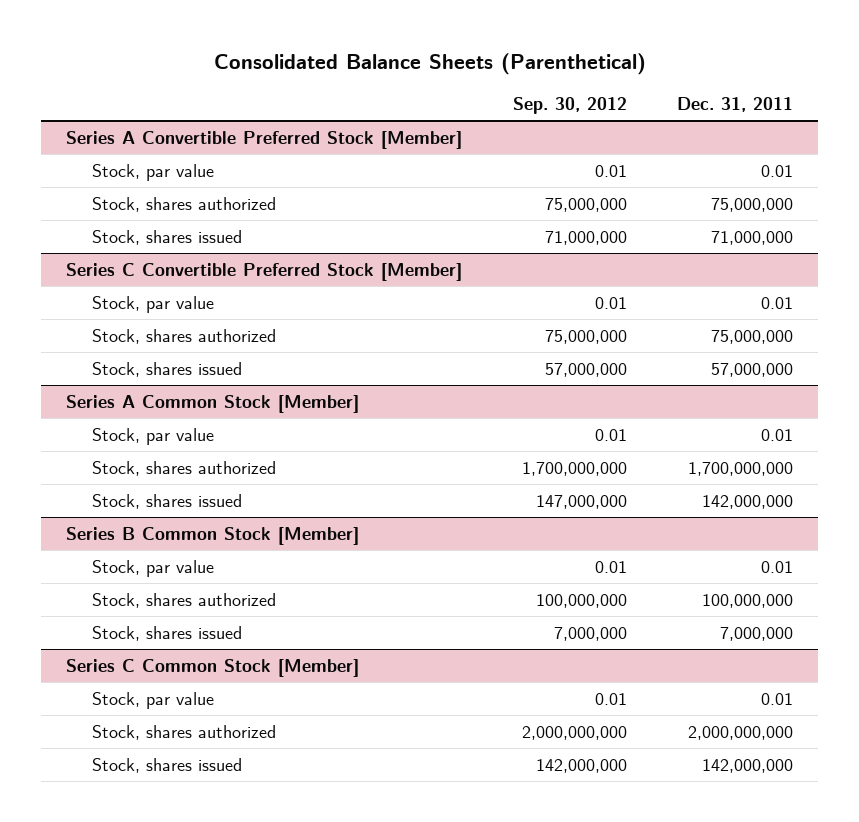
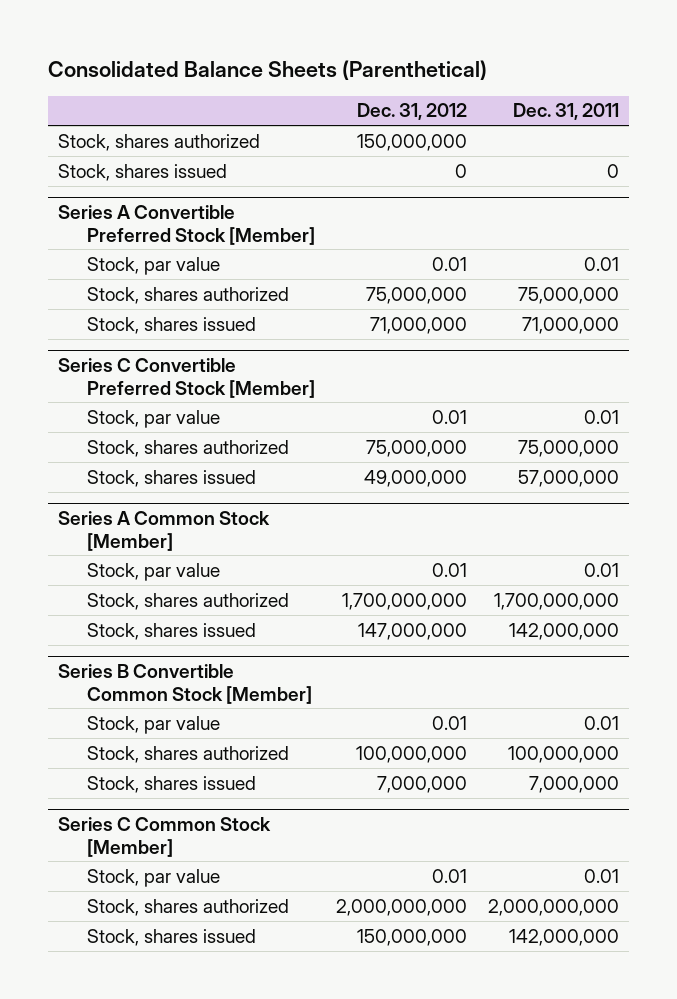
- | Sep. 30, 2012 | Dec. 31, 2011
+ | Dec. 31, 2012 | Dec. 31, 2011
+ Stock, shares authorized | 150,000,000 |
+ Stock, shares issued | 0 | 0
- Series B Common Stock [Member]
+ Series B Convertible Common Stock [Member]

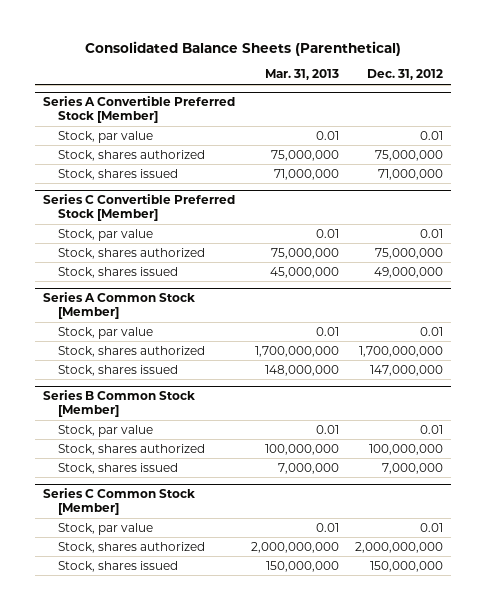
- | Dec. 31, 2012 | Dec. 31, 2011
+ | Mar. 31, 2013 | Dec. 31, 2012
- Stock, shares authorized | 150,000,000 |
- Stock, shares issued | 0 | 0
- Series B Convertible Common Stock [Member]
+ Series B Common Stock [Member]

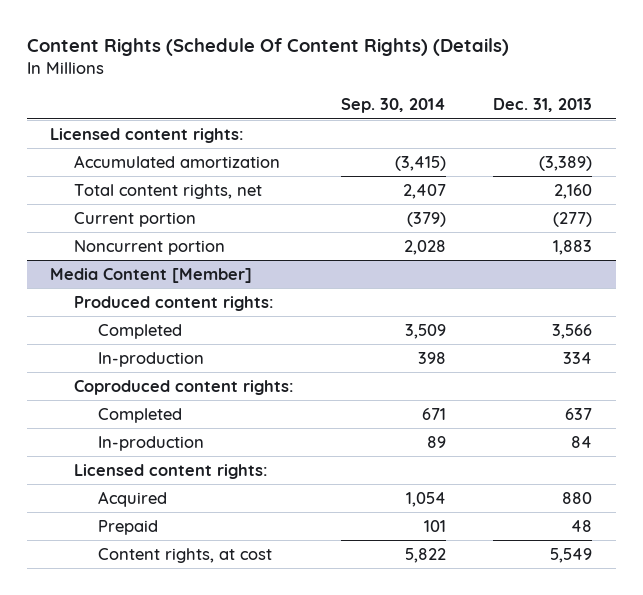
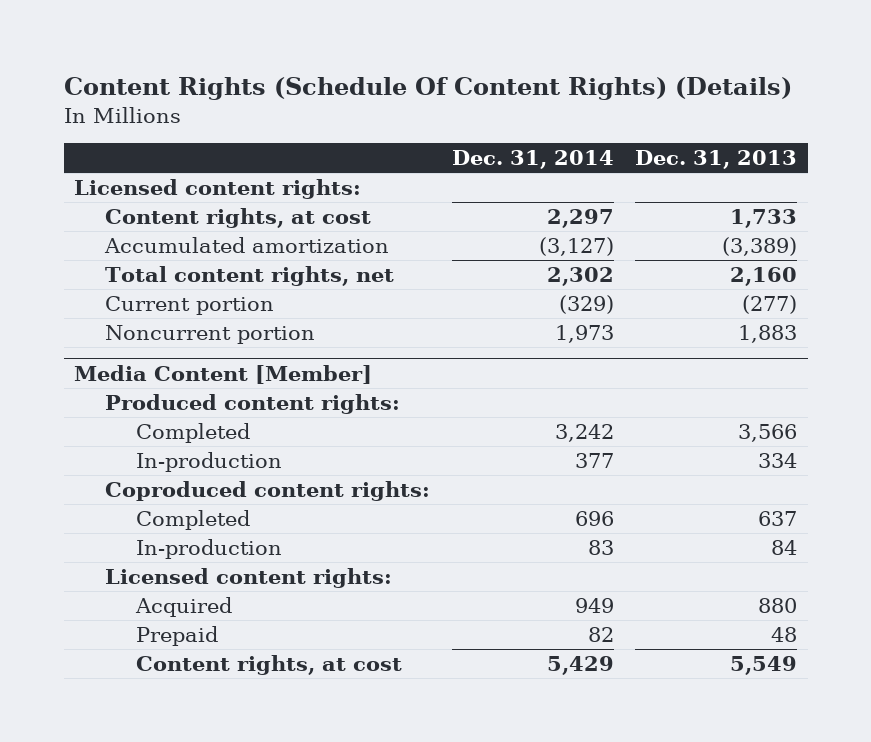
- | Sep. 30, 2014 | Dec. 31, 2013
+ | Dec. 31, 2014 | Dec. 31, 2013
+ Content rights, at cost | 2,297 | 1,733

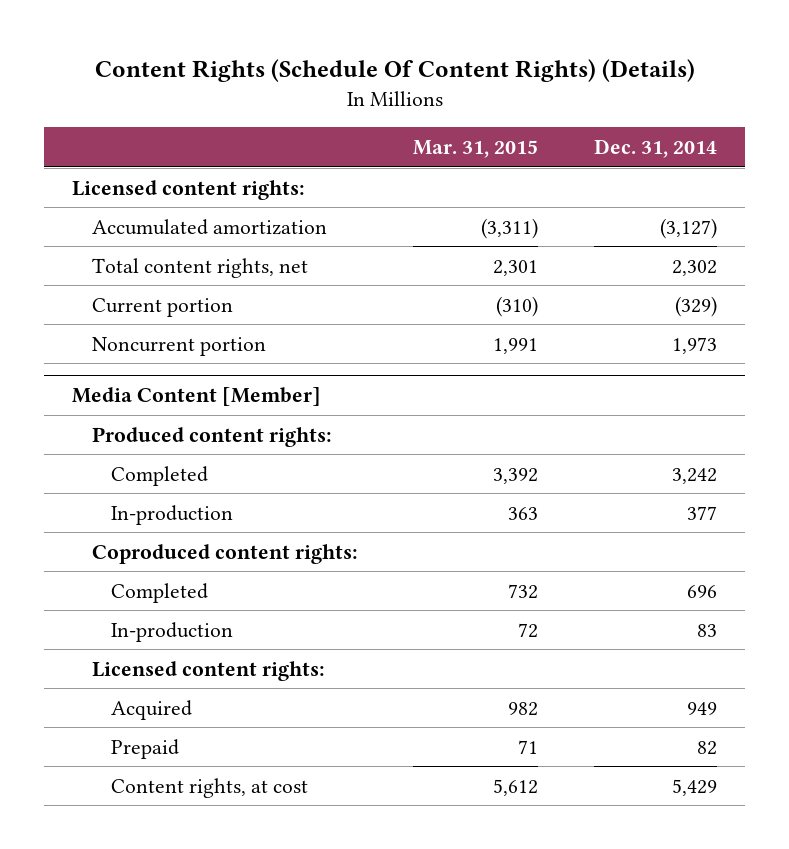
- | Dec. 31, 2014 | Dec. 31, 2013
+ | Mar. 31, 2015 | Dec. 31, 2014
- Content rights, at cost | 2,297 | 1,733

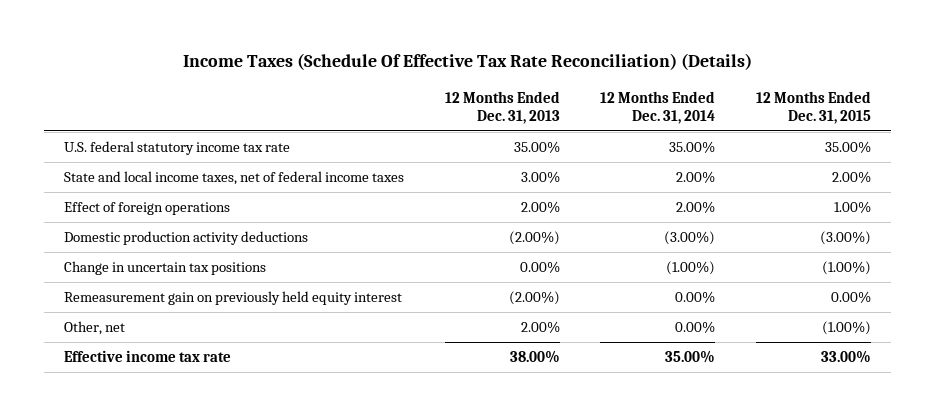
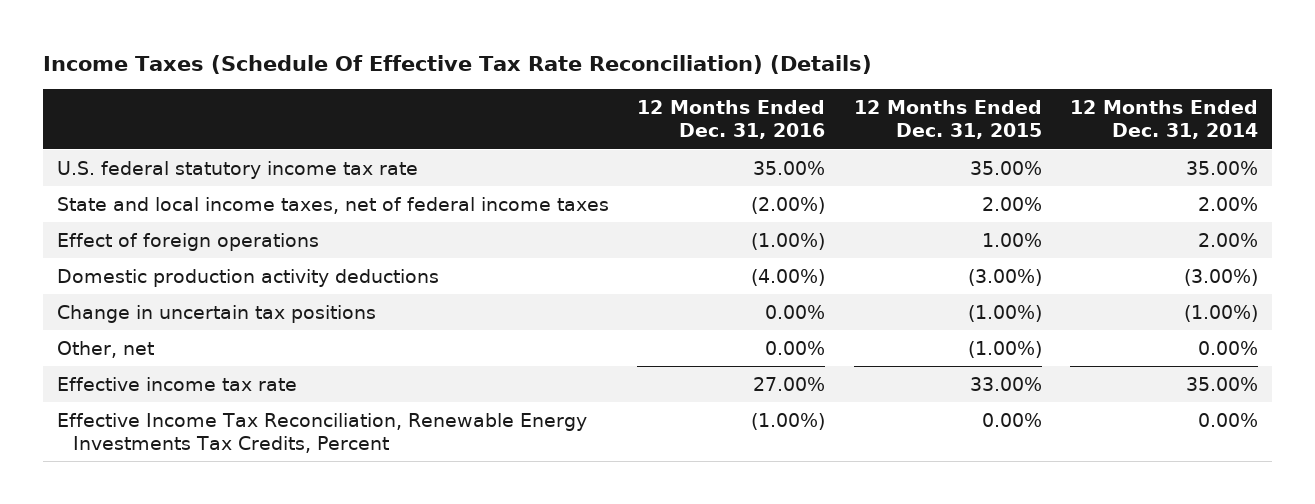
- | 12 Months Ended Dec. 31, 2013 | 12 Months Ended Dec. 31, 2014 | 12 Months Ended Dec. 31, 2015
+ | 12 Months Ended Dec. 31, 2016 | 12 Months Ended Dec. 31, 2015 | 12 Months Ended Dec. 31, 2014
- Remeasurement gain on previously held equity interest | (2.00%) | 0.00% | 0.00%
+ Effective Income Tax Reconciliation, Renewable Energy Investments Tax Credits, Percent | (1.00%) | 0.00% | 0.00%

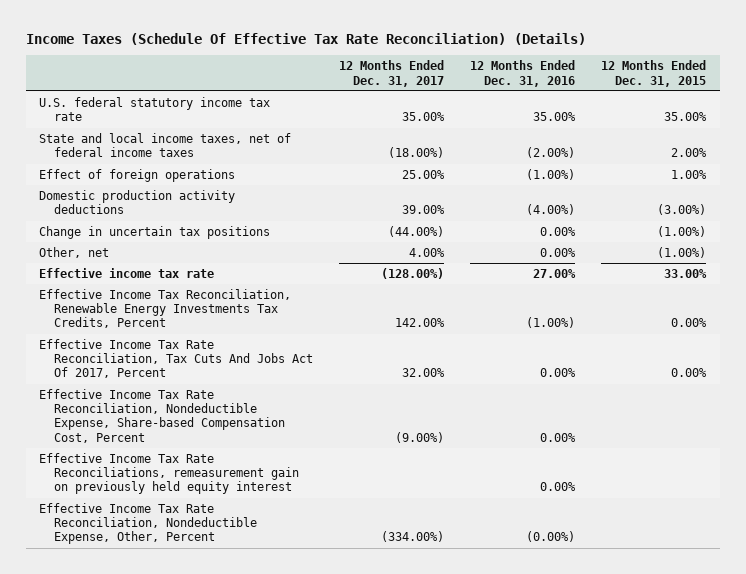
- | 12 Months Ended Dec. 31, 2016 | 12 Months Ended Dec. 31, 2015 | 12 Months Ended Dec. 31, 2014
+ | 12 Months Ended Dec. 31, 2017 | 12 Months Ended Dec. 31, 2016 | 12 Months Ended Dec. 31, 2015
+ Effective Income Tax Rate Reconciliation, Tax Cuts And Jobs Act Of 2017, Percent | 32.00% | 0.00% | 0.00%
+ Effective Income Tax Rate Reconciliation, Nondeductible Expense, Share-based Compensation Cost, Percent | (9.00%) | 0.00% |
+ Effective Income Tax Rate Reconciliations, remeasurement gain on previously held equity interest | | 0.00% |
+ Effective Income Tax Rate Reconciliation, Nondeductible Expense, Other, Percent | (334.00%) | (0.00%) |

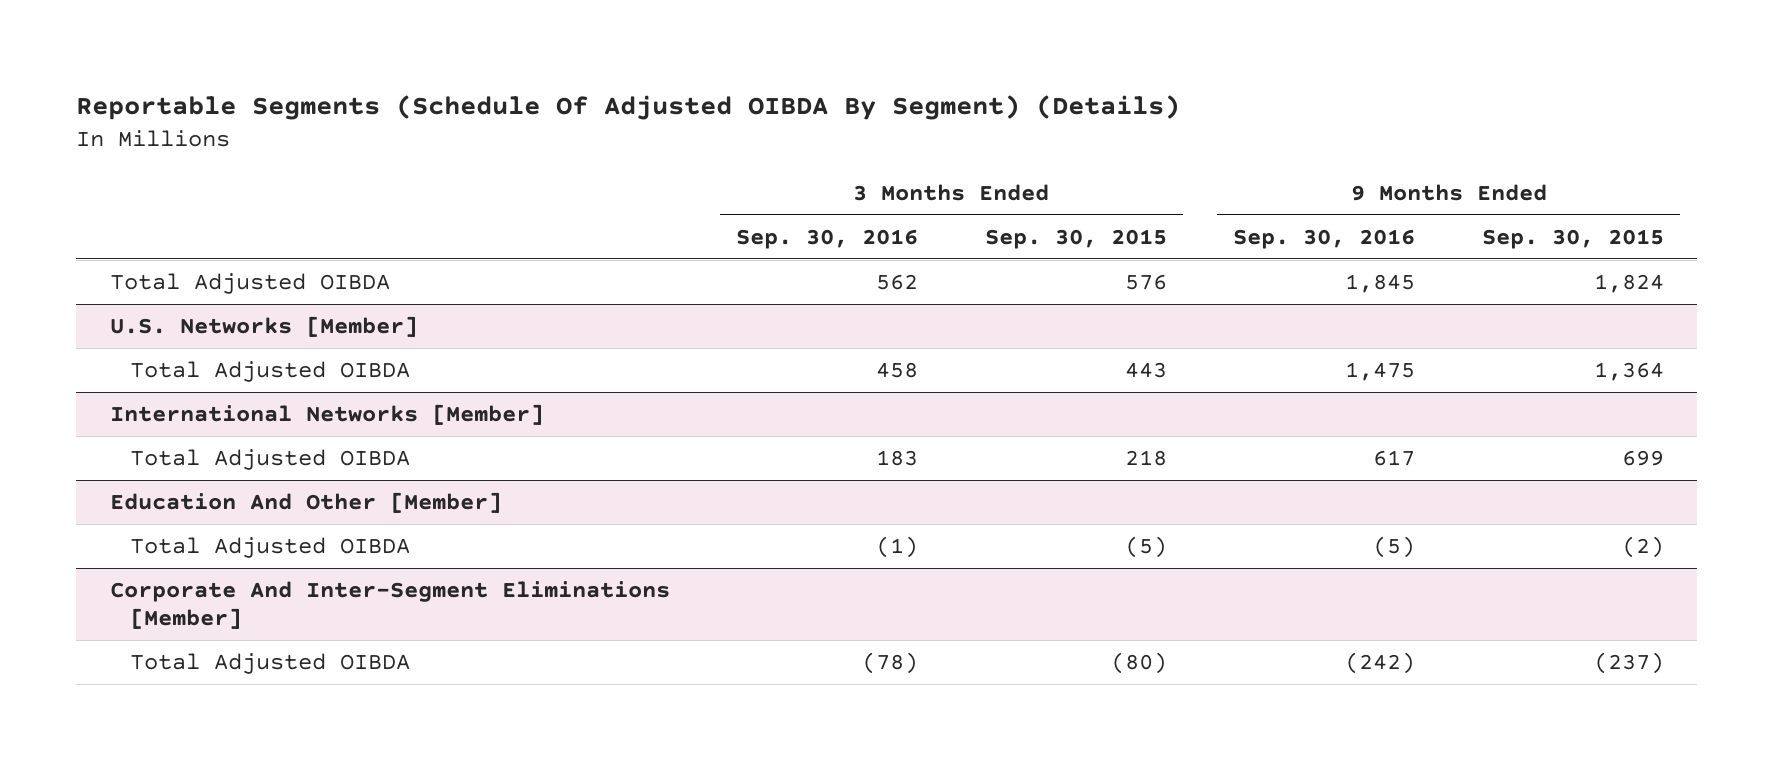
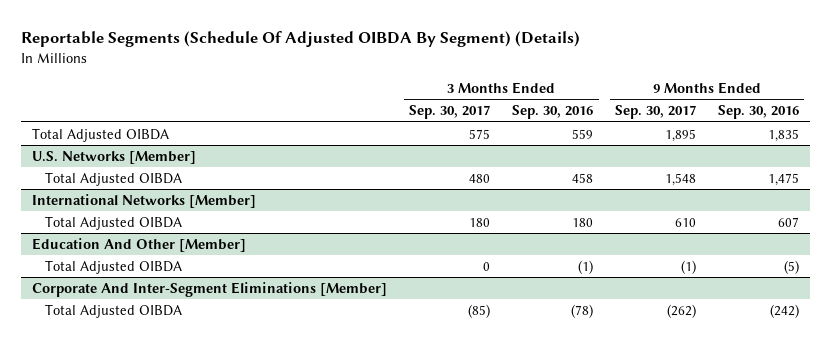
- | 3 Months Ended Sep. 30, 2016 | 3 Months Ended Sep. 30, 2015 | 9 Months Ended Sep. 30, 2016 | 9 Months Ended Sep. 30, 2015
+ | 3 Months Ended Sep. 30, 2017 | 3 Months Ended Sep. 30, 2016 | 9 Months Ended Sep. 30, 2017 | 9 Months Ended Sep. 30, 2016
- Total Adjusted OIBDA | 562 | 576 | 1,845 | 1,824
+ Total Adjusted OIBDA | 575 | 559 | 1,895 | 1,835
@ International Networks [Member]
- Total Adjusted OIBDA | 183 | 218 | 617 | 699
+ Total Adjusted OIBDA | 180 | 180 | 610 | 607

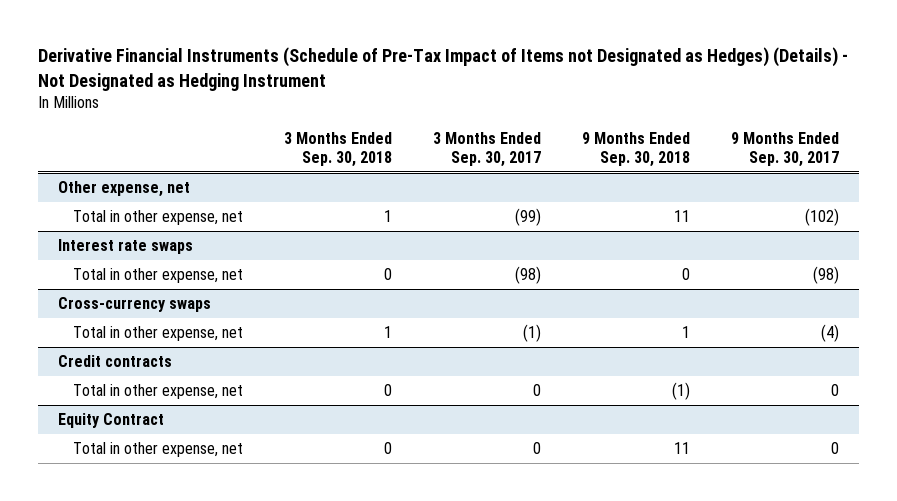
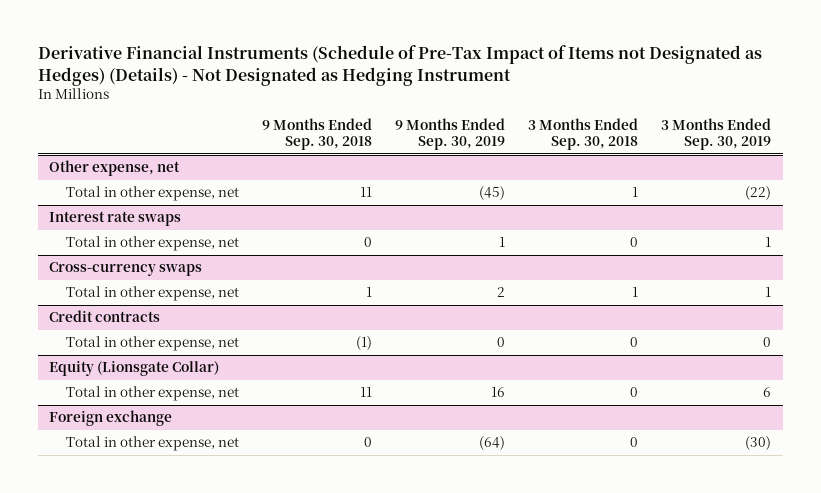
- | 3 Months Ended Sep. 30, 2018 | 3 Months Ended Sep. 30, 2017 | 9 Months Ended Sep. 30, 2018 | 9 Months Ended Sep. 30, 2017
+ | 9 Months Ended Sep. 30, 2018 | 9 Months Ended Sep. 30, 2019 | 3 Months Ended Sep. 30, 2018 | 3 Months Ended Sep. 30, 2019
- Equity Contract
+ Equity (Lionsgate Collar)
+ Foreign exchange
+ Total in other expense, net | 0 | (64) | 0 | (30)

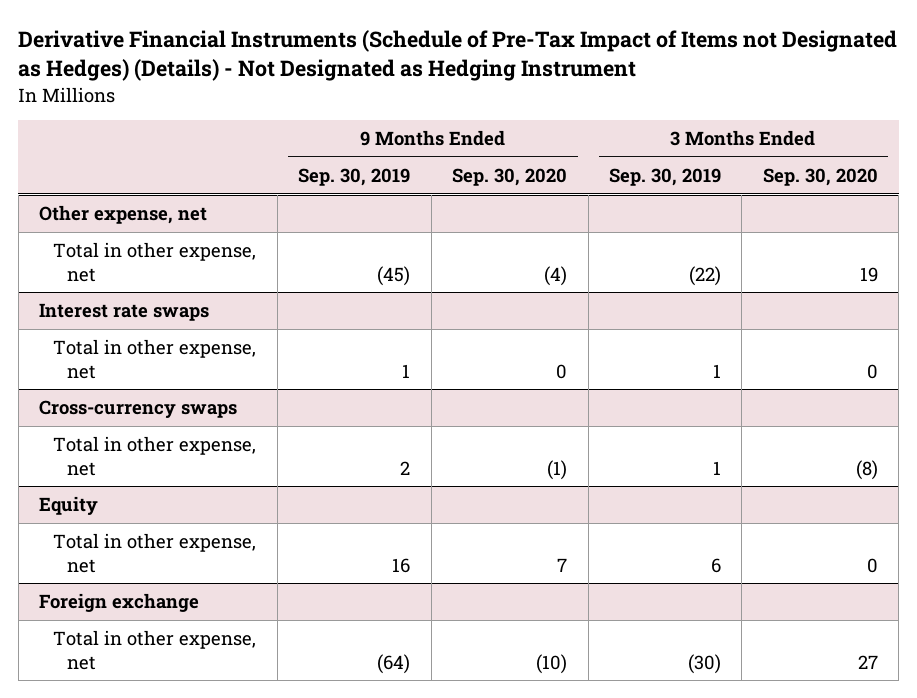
- | 9 Months Ended Sep. 30, 2018 | 9 Months Ended Sep. 30, 2019 | 3 Months Ended Sep. 30, 2018 | 3 Months Ended Sep. 30, 2019
+ | 9 Months Ended Sep. 30, 2019 | 9 Months Ended Sep. 30, 2020 | 3 Months Ended Sep. 30, 2019 | 3 Months Ended Sep. 30, 2020
- Credit contracts
- Total in other expense, net | (1) | 0 | 0 | 0
- Equity (Lionsgate Collar)
+ Equity

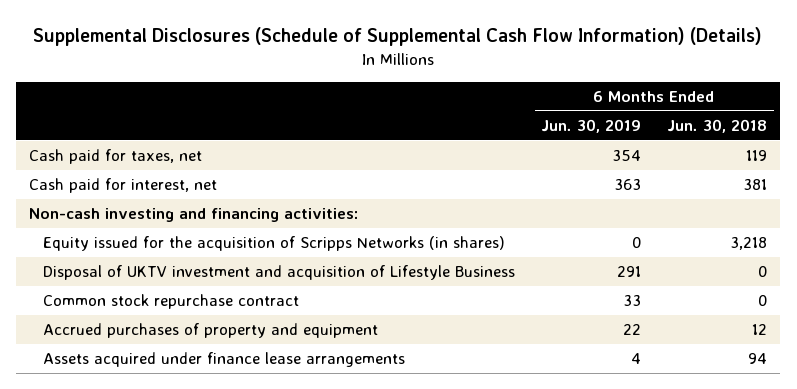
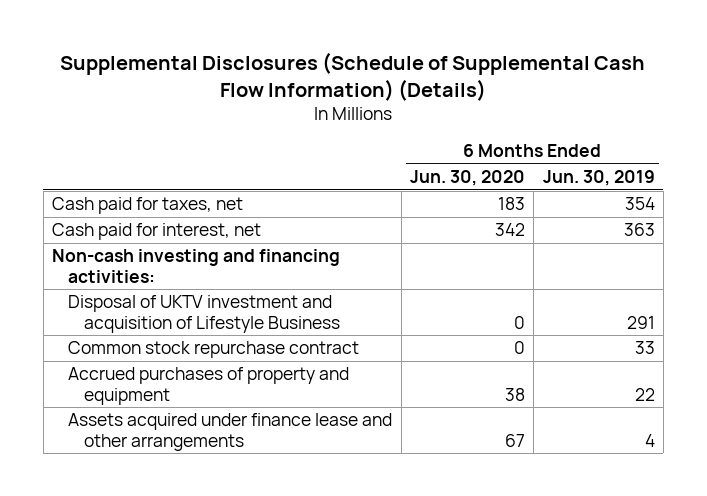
- | 6 Months Ended Jun. 30, 2019 | 6 Months Ended Jun. 30, 2018
+ | 6 Months Ended Jun. 30, 2020 | 6 Months Ended Jun. 30, 2019
- Equity issued for the acquisition of Scripps Networks (in shares) | 0 | 3,218
- Assets acquired under finance lease arrangements | 4 | 94
+ Assets acquired under finance lease and other arrangements | 67 | 4

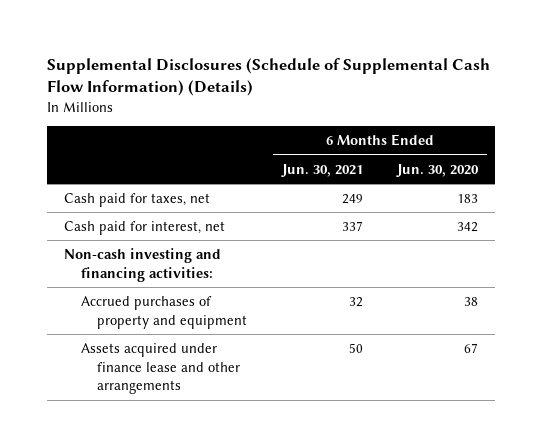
- | 6 Months Ended Jun. 30, 2020 | 6 Months Ended Jun. 30, 2019
+ | 6 Months Ended Jun. 30, 2021 | 6 Months Ended Jun. 30, 2020
- Disposal of UKTV investment and acquisition of Lifestyle Business | 0 | 291
- Common stock repurchase contract | 0 | 33

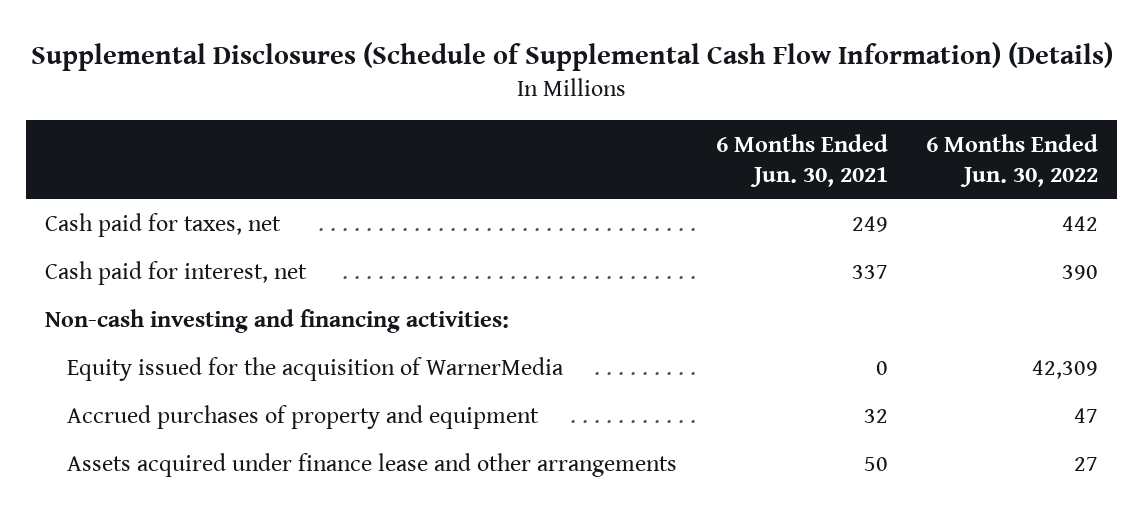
- | 6 Months Ended Jun. 30, 2021 | 6 Months Ended Jun. 30, 2020
+ | 6 Months Ended Jun. 30, 2021 | 6 Months Ended Jun. 30, 2022
+ Equity issued for the acquisition of WarnerMedia | 0 | 42,309

